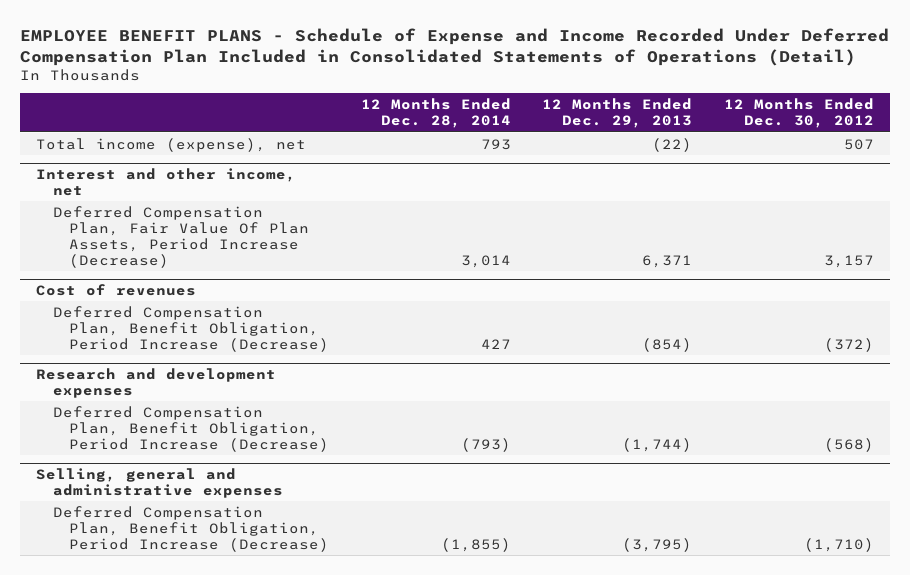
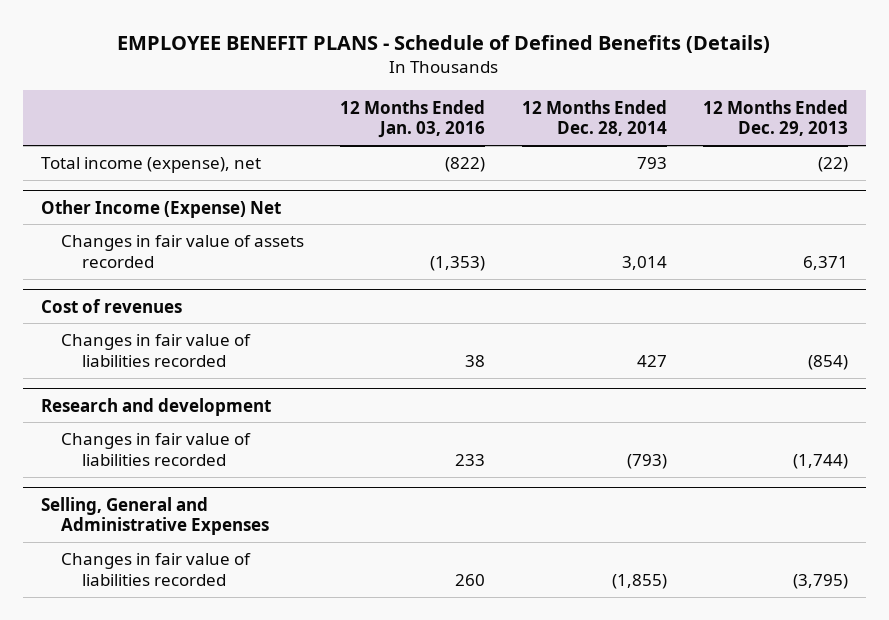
- EMPLOYEE BENEFIT PLANS - Schedule of Expense and Income Recorded Under Deferred Compensation Plan Included in Consolidated Statements of Operations (Detail)
+ EMPLOYEE BENEFIT PLANS - Schedule of Defined Benefits (Details)
- | 12 Months Ended Dec. 28, 2014 | 12 Months Ended Dec. 29, 2013 | 12 Months Ended Dec. 30, 2012
+ | 12 Months Ended Jan. 03, 2016 | 12 Months Ended Dec. 28, 2014 | 12 Months Ended Dec. 29, 2013
- Interest and other income, net
- Deferred Compensation Plan, Fair Value Of Plan Assets, Period Increase (Decrease) | 3,014 | 6,371 | 3,157
+ Other Income (Expense) Net
+ Changes in fair value of assets recorded | (1,353) | 3,014 | 6,371
@ Cost of revenues
- Deferred Compensation Plan, Benefit Obligation, Period Increase (Decrease) | 427 | (854) | (372)
- Research and development expenses
- Deferred Compensation Plan, Benefit Obligation, Period Increase (Decrease) | (793) | (1,744) | (568)
- Selling, general and administrative expenses
- Deferred Compensation Plan, Benefit Obligation, Period Increase (Decrease) | (1,855) | (3,795) | (1,710)
@ Cost of revenues
+ Changes in fair value of liabilities recorded | 38 | 427 | (854)
+ Research and development
+ Changes in fair value of liabilities recorded | 233 | (793) | (1,744)
+ Selling, General and Administrative Expenses
+ Changes in fair value of liabilities recorded | 260 | (1,855) | (3,795)

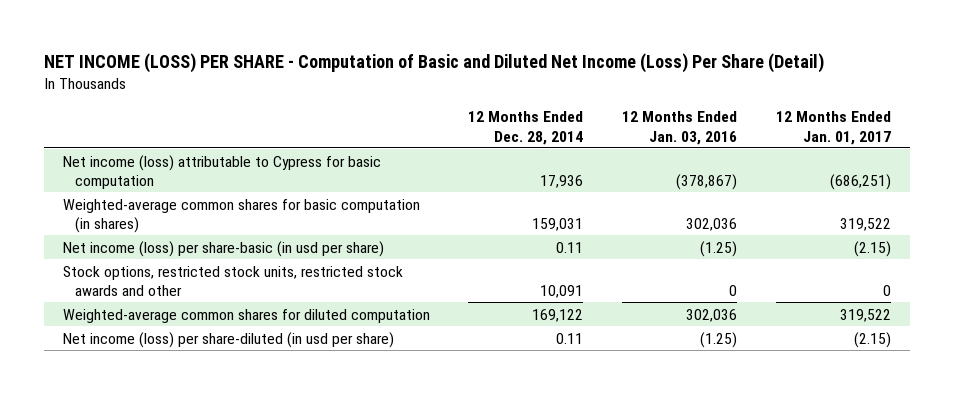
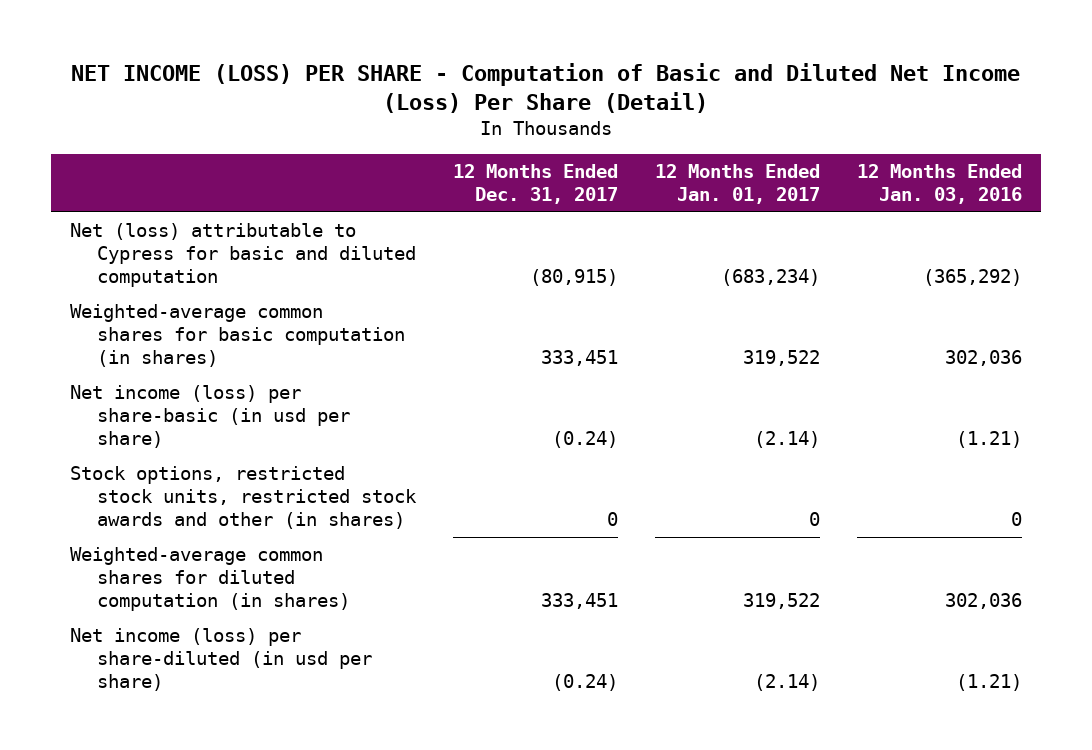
- | 12 Months Ended Dec. 28, 2014 | 12 Months Ended Jan. 03, 2016 | 12 Months Ended Jan. 01, 2017
+ | 12 Months Ended Dec. 31, 2017 | 12 Months Ended Jan. 01, 2017 | 12 Months Ended Jan. 03, 2016
- Net income (loss) attributable to Cypress for basic computation | 17,936 | (378,867) | (686,251)
+ Net (loss) attributable to Cypress for basic and diluted computation | (80,915) | (683,234) | (365,292)
- Net income (loss) per share-basic (in usd per share) | 0.11 | (1.25) | (2.15)
- Stock options, restricted stock units, restricted stock awards and other | 10,091 | 0 | 0
- Weighted-average common shares for diluted computation | 169,122 | 302,036 | 319,522
- Net income (loss) per share-diluted (in usd per share) | 0.11 | (1.25) | (2.15)
+ Net income (loss) per share-basic (in usd per share) | (0.24) | (2.14) | (1.21)
+ Stock options, restricted stock units, restricted stock awards and other (in shares) | 0 | 0 | 0
+ Weighted-average common shares for diluted computation (in shares) | 333,451 | 319,522 | 302,036
+ Net income (loss) per share-diluted (in usd per share) | (0.24) | (2.14) | (1.21)

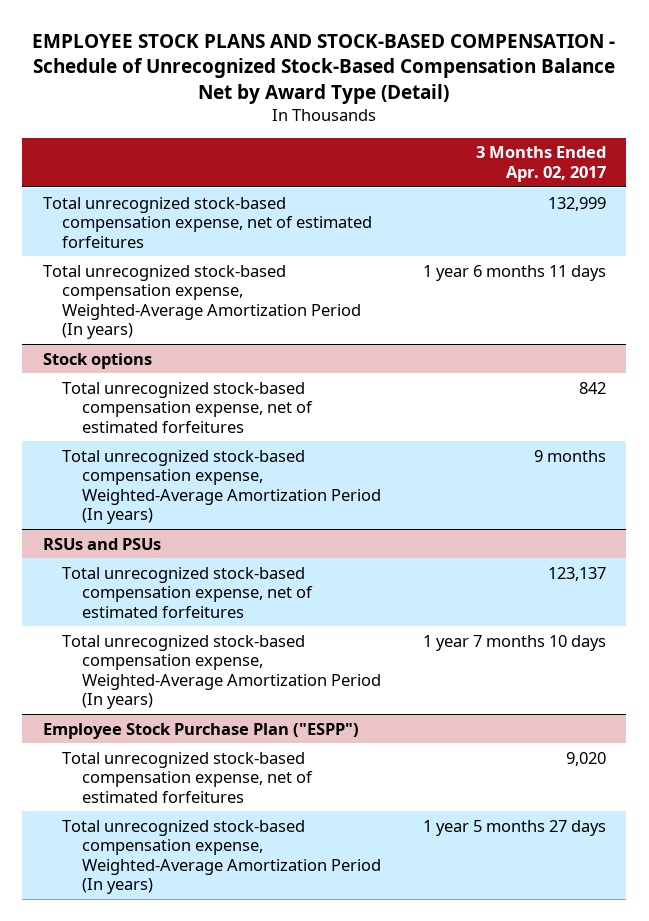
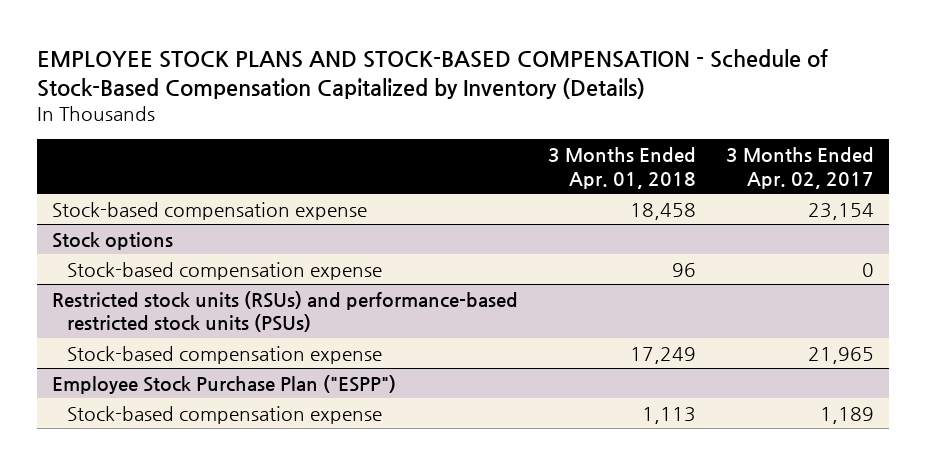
- EMPLOYEE STOCK PLANS AND STOCK-BASED COMPENSATION - Schedule of Unrecognized Stock-Based Compensation Balance Net by Award Type (Detail)
+ EMPLOYEE STOCK PLANS AND STOCK-BASED COMPENSATION - Schedule of Stock-Based Compensation Capitalized by Inventory (Details)
- | 3 Months Ended Apr. 02, 2017
+ | 3 Months Ended Apr. 01, 2018 | 3 Months Ended Apr. 02, 2017
- Total unrecognized stock-based compensation expense, net of estimated forfeitures | 132,999
- Total unrecognized stock-based compensation expense, Weighted-Average Amortization Period (In years) | 1 year 6 months 11 days
+ Stock-based compensation expense | 18,458 | 23,154
@ Stock options
- Total unrecognized stock-based compensation expense, net of estimated forfeitures | 842
- Total unrecognized stock-based compensation expense, Weighted-Average Amortization Period (In years) | 9 months
- RSUs and PSUs
- Total unrecognized stock-based compensation expense, net of estimated forfeitures | 123,137
- Total unrecognized stock-based compensation expense, Weighted-Average Amortization Period (In years) | 1 year 7 months 10 days
@ Stock options
+ Stock-based compensation expense | 96 | 0
+ Restricted stock units (RSUs) and performance-based restricted stock units (PSUs)
+ Stock-based compensation expense | 17,249 | 21,965
@ Employee Stock Purchase Plan ("ESPP")
- Total unrecognized stock-based compensation expense, net of estimated forfeitures | 9,020
- Total unrecognized stock-based compensation expense, Weighted-Average Amortization Period (In years) | 1 year 5 months 27 days
+ Stock-based compensation expense | 1,113 | 1,189

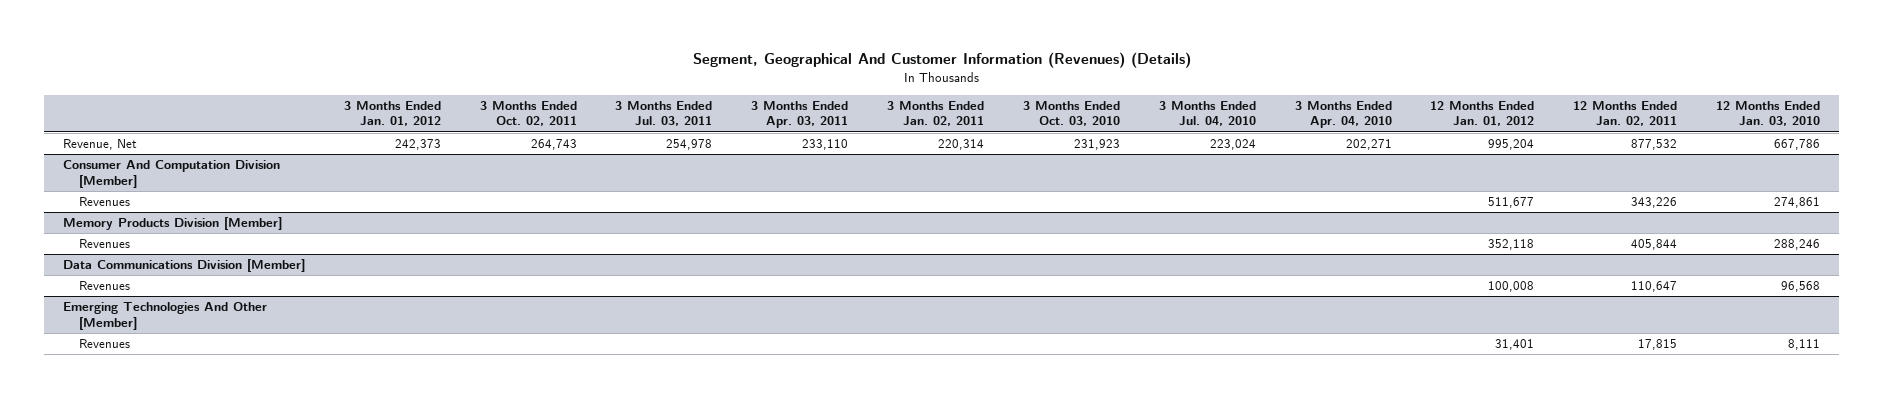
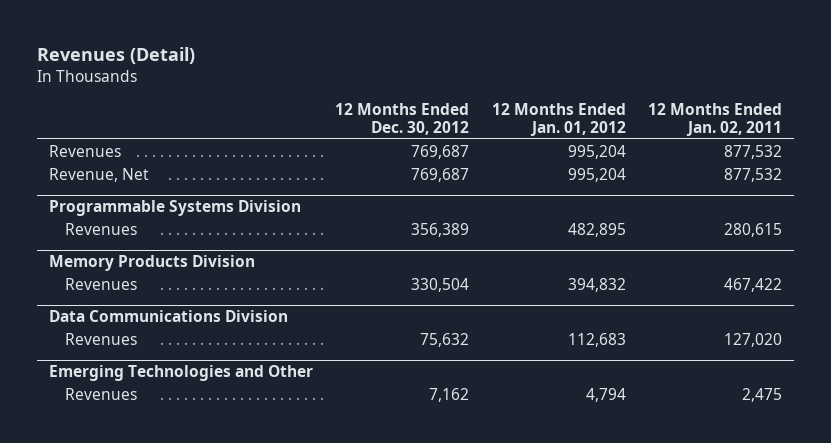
- Segment, Geographical And Customer Information (Revenues) (Details)
+ Revenues (Detail)
- | 3 Months Ended Jan. 01, 2012 | 3 Months Ended Oct. 02, 2011 | 3 Months Ended Jul. 03, 2011 | 3 Months Ended Apr. 03, 2011 | 3 Months Ended Jan. 02, 2011 | 3 Months Ended Oct. 03, 2010 | 3 Months Ended Jul. 04, 2010 | 3 Months Ended Apr. 04, 2010 | 12 Months Ended Jan. 01, 2012 | 12 Months Ended Jan. 02, 2011 | 12 Months Ended Jan. 03, 2010
+ | 12 Months Ended Dec. 30, 2012 | 12 Months Ended Jan. 01, 2012 | 12 Months Ended Jan. 02, 2011
+ Revenues | 769,687 | 995,204 | 877,532
- Consumer And Computation Division [Member]
- Revenues | | | | | | | | | 511,677 | 343,226 | 274,861
- Memory Products Division [Member]
- Revenues | | | | | | | | | 352,118 | 405,844 | 288,246
- Data Communications Division [Member]
- Revenues | | | | | | | | | 100,008 | 110,647 | 96,568
- Emerging Technologies And Other [Member]
- Revenues | | | | | | | | | 31,401 | 17,815 | 8,111
+ Programmable Systems Division
+ Revenues | 356,389 | 482,895 | 280,615
+ Memory Products Division
+ Revenues | 330,504 | 394,832 | 467,422
+ Data Communications Division
+ Revenues | 75,632 | 112,683 | 127,020
+ Emerging Technologies and Other
+ Revenues | 7,162 | 4,794 | 2,475

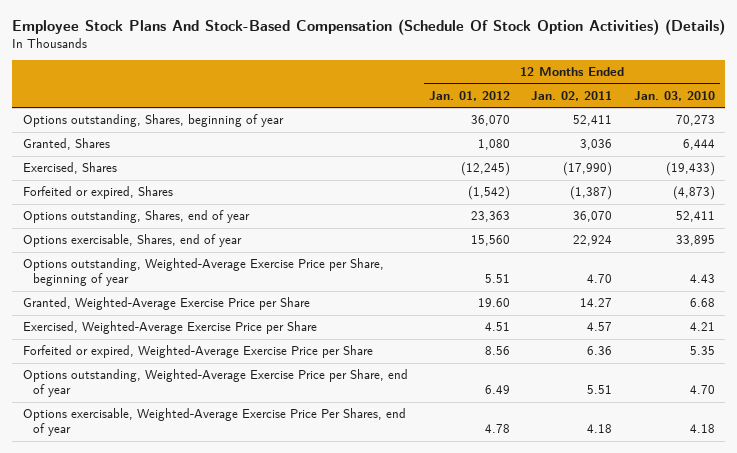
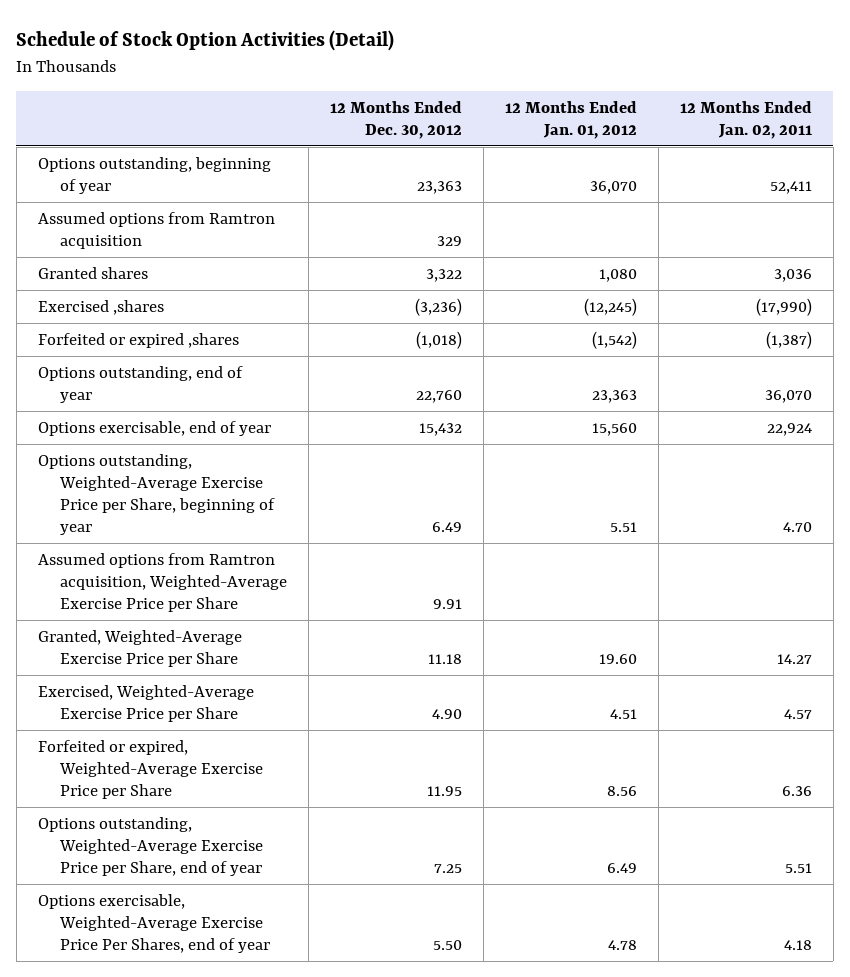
- Employee Stock Plans And Stock-Based Compensation (Schedule Of Stock Option Activities) (Details)
+ Schedule of Stock Option Activities (Detail)
- | 12 Months Ended Jan. 01, 2012 | 12 Months Ended Jan. 02, 2011 | 12 Months Ended Jan. 03, 2010
+ | 12 Months Ended Dec. 30, 2012 | 12 Months Ended Jan. 01, 2012 | 12 Months Ended Jan. 02, 2011
- Options outstanding, Shares, beginning of year | 36,070 | 52,411 | 70,273
- Granted, Shares | 1,080 | 3,036 | 6,444
- Exercised, Shares | (12,245) | (17,990) | (19,433)
- Forfeited or expired, Shares | (1,542) | (1,387) | (4,873)
- Options outstanding, Shares, end of year | 23,363 | 36,070 | 52,411
- Options exercisable, Shares, end of year | 15,560 | 22,924 | 33,895
+ Options outstanding, beginning of year | 23,363 | 36,070 | 52,411
+ Assumed options from Ramtron acquisition | 329 | |
+ Granted shares | 3,322 | 1,080 | 3,036
+ Exercised ,shares | (3,236) | (12,245) | (17,990)
+ Forfeited or expired ,shares | (1,018) | (1,542) | (1,387)
+ Options outstanding, end of year | 22,760 | 23,363 | 36,070
+ Options exercisable, end of year | 15,432 | 15,560 | 22,924
+ Assumed options from Ramtron acquisition, Weighted-Average Exercise Price per Share | 9.91 | |

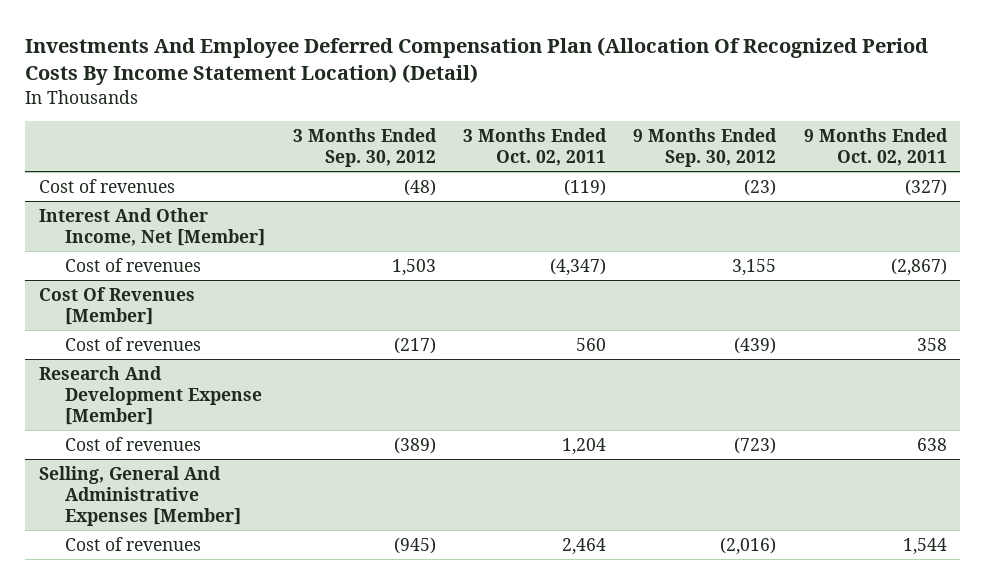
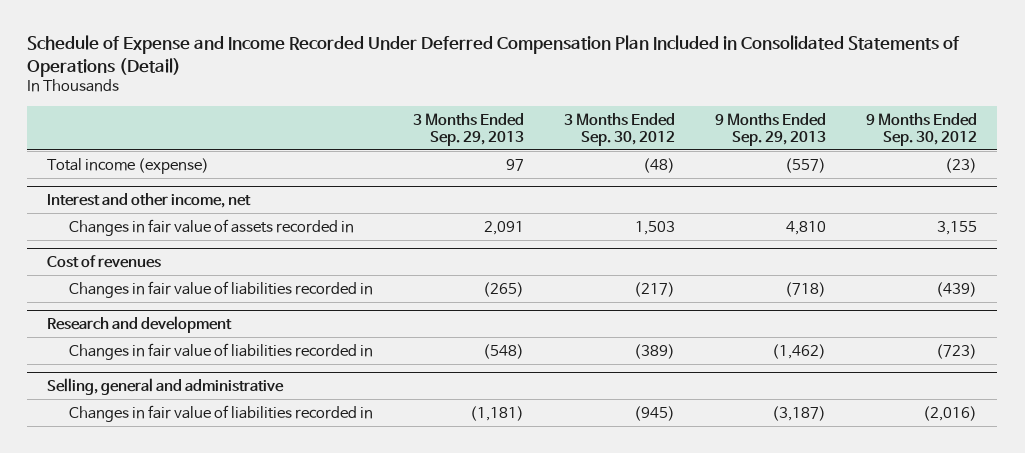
- Investments And Employee Deferred Compensation Plan (Allocation Of Recognized Period Costs By Income Statement Location) (Detail)
+ Schedule of Expense and Income Recorded Under Deferred Compensation Plan Included in Consolidated Statements of Operations (Detail)
- | 3 Months Ended Sep. 30, 2012 | 3 Months Ended Oct. 02, 2011 | 9 Months Ended Sep. 30, 2012 | 9 Months Ended Oct. 02, 2011
+ | 3 Months Ended Sep. 29, 2013 | 3 Months Ended Sep. 30, 2012 | 9 Months Ended Sep. 29, 2013 | 9 Months Ended Sep. 30, 2012
- Cost of revenues | (48) | (119) | (23) | (327)
- Interest And Other Income, Net [Member]
- Cost of revenues | 1,503 | (4,347) | 3,155 | (2,867)
- Cost Of Revenues [Member]
- Cost of revenues | (217) | 560 | (439) | 358
- Research And Development Expense [Member]
- Cost of revenues | (389) | 1,204 | (723) | 638
- Selling, General And Administrative Expenses [Member]
- Cost of revenues | (945) | 2,464 | (2,016) | 1,544
+ Total income (expense) | 97 | (48) | (557) | (23)
+ Interest and other income, net
+ Changes in fair value of assets recorded in | 2,091 | 1,503 | 4,810 | 3,155
+ Cost of revenues
+ Changes in fair value of liabilities recorded in | (265) | (217) | (718) | (439)
+ Research and development
+ Changes in fair value of liabilities recorded in | (548) | (389) | (1,462) | (723)
+ Selling, general and administrative
+ Changes in fair value of liabilities recorded in | (1,181) | (945) | (3,187) | (2,016)

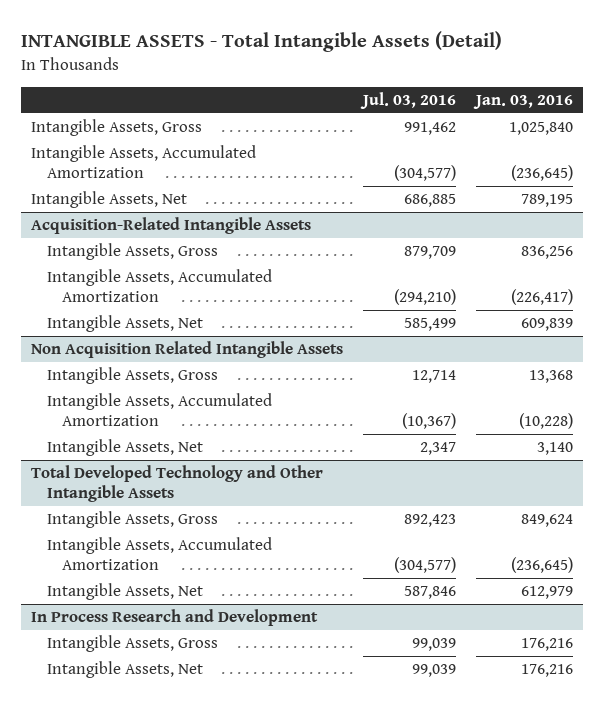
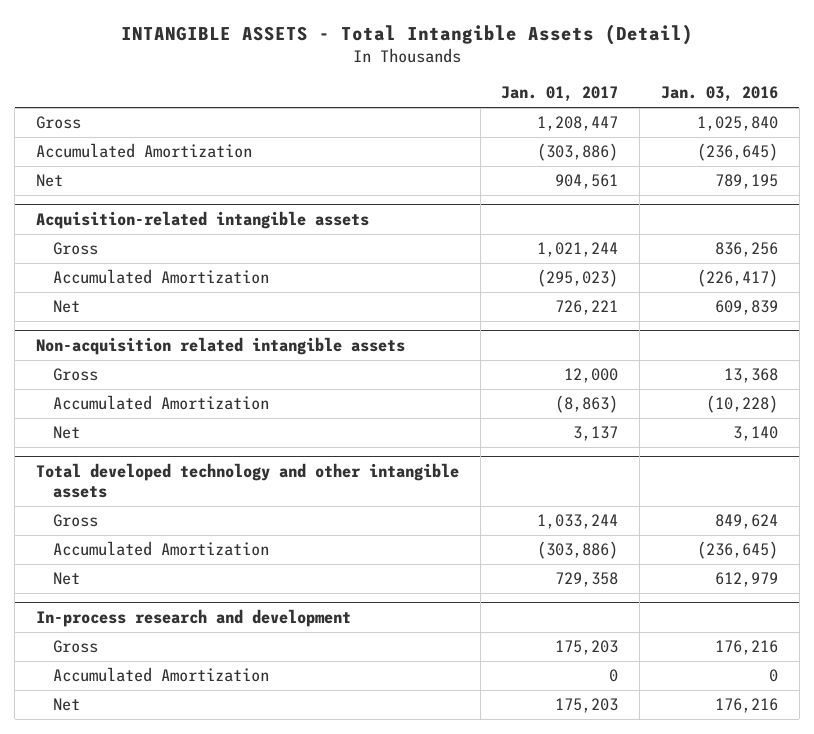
- | Jul. 03, 2016 | Jan. 03, 2016
+ | Jan. 01, 2017 | Jan. 03, 2016
- Intangible Assets, Gross | 991,462 | 1,025,840
- Intangible Assets, Accumulated Amortization | (304,577) | (236,645)
- Intangible Assets, Net | 686,885 | 789,195
- Acquisition-Related Intangible Assets
- Intangible Assets, Gross | 879,709 | 836,256
- Intangible Assets, Accumulated Amortization | (294,210) | (226,417)
- Intangible Assets, Net | 585,499 | 609,839
- Non Acquisition Related Intangible Assets
- Intangible Assets, Gross | 12,714 | 13,368
- Intangible Assets, Accumulated Amortization | (10,367) | (10,228)
- Intangible Assets, Net | 2,347 | 3,140
- Total Developed Technology and Other Intangible Assets
- Intangible Assets, Gross | 892,423 | 849,624
- Intangible Assets, Accumulated Amortization | (304,577) | (236,645)
- Intangible Assets, Net | 587,846 | 612,979
- In Process Research and Development
- Intangible Assets, Gross | 99,039 | 176,216
- Intangible Assets, Net | 99,039 | 176,216
+ Gross | 1,208,447 | 1,025,840
+ Accumulated Amortization | (303,886) | (236,645)
+ Net | 904,561 | 789,195
+ Acquisition-related intangible assets
+ Gross | 1,021,244 | 836,256
+ Accumulated Amortization | (295,023) | (226,417)
+ Net | 726,221 | 609,839
+ Non-acquisition related intangible assets
+ Gross | 12,000 | 13,368
+ Accumulated Amortization | (8,863) | (10,228)
+ Net | 3,137 | 3,140
+ Total developed technology and other intangible assets
+ Gross | 1,033,244 | 849,624
+ Accumulated Amortization | (303,886) | (236,645)
+ Net | 729,358 | 612,979
+ In-process research and development
+ Gross | 175,203 | 176,216
+ Accumulated Amortization | 0 | 0
+ Net | 175,203 | 176,216

